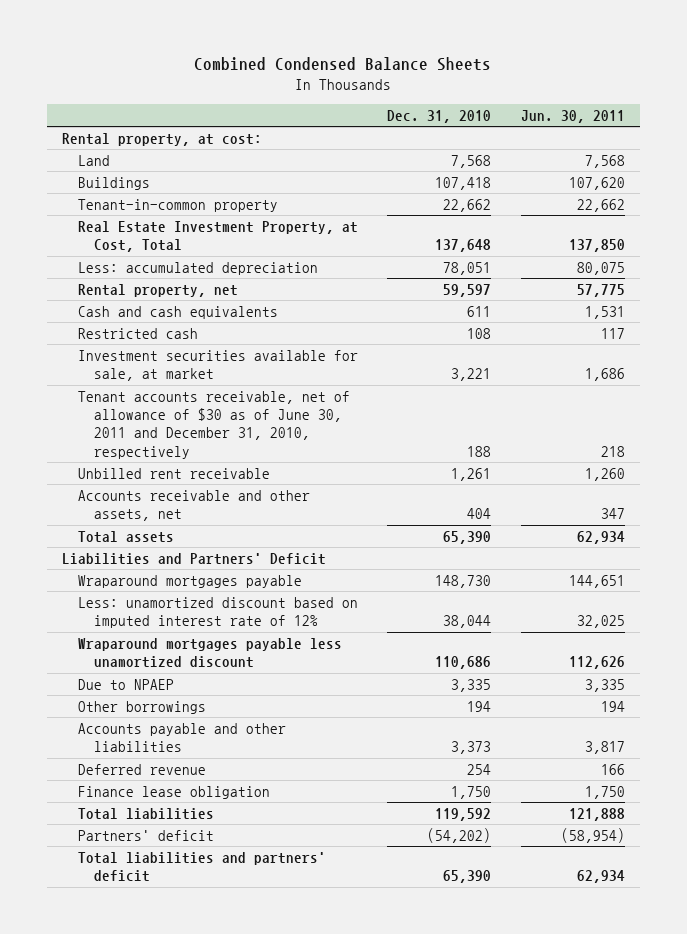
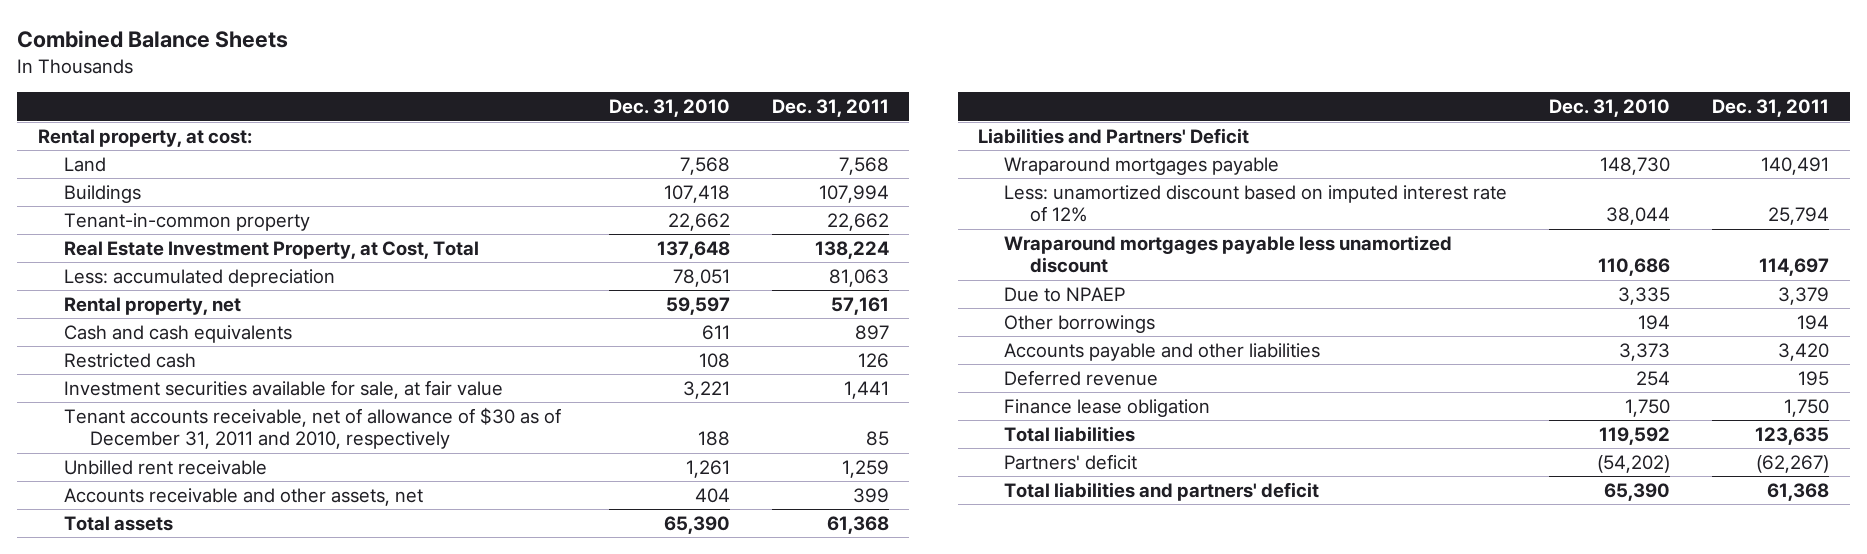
- Combined Condensed Balance Sheets
+ Combined Balance Sheets
- | Dec. 31, 2010 | Jun. 30, 2011
+ | Dec. 31, 2010 | Dec. 31, 2011
- Investment securities available for sale, at market | 3,221 | 1,686
- Tenant accounts receivable, net of allowance of $30 as of June 30, 2011 and December 31, 2010, respectively | 188 | 218
+ Investment securities available for sale, at fair value | 3,221 | 1,441
+ Tenant accounts receivable, net of allowance of $30 as of December 31, 2011 and 2010, respectively | 188 | 85

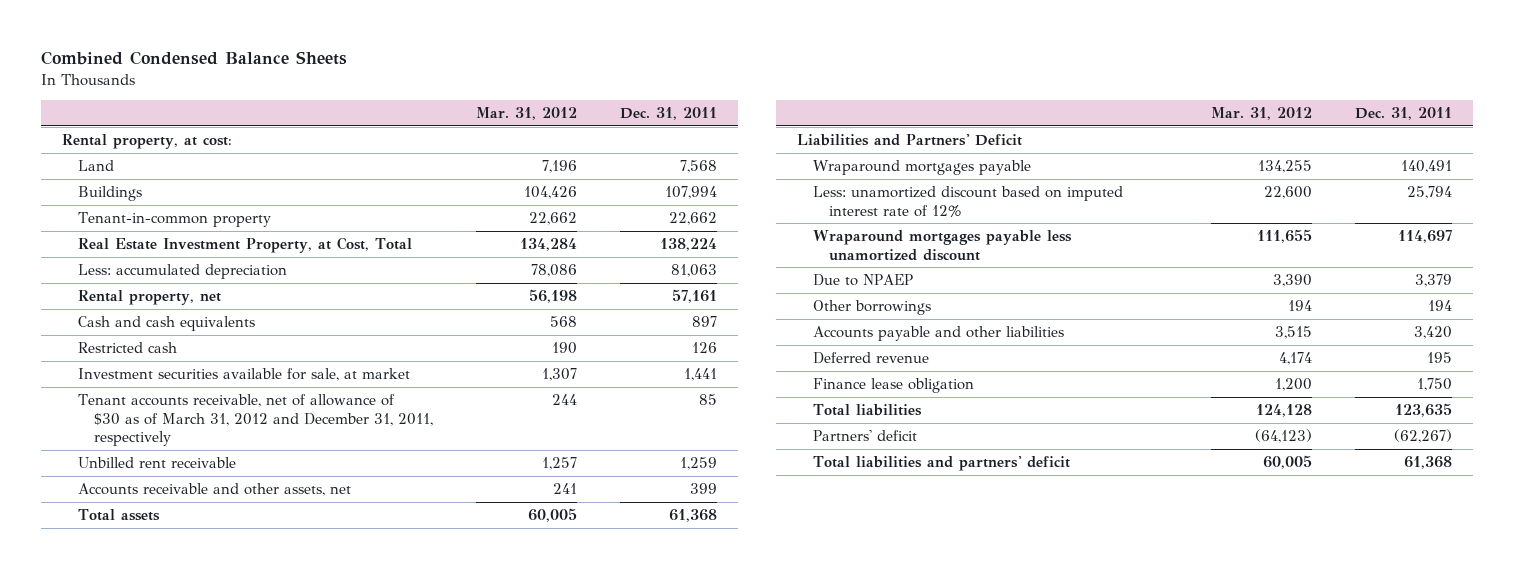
- Combined Balance Sheets
+ Combined Condensed Balance Sheets
- | Dec. 31, 2010 | Dec. 31, 2011
+ | Mar. 31, 2012 | Dec. 31, 2011
- Investment securities available for sale, at fair value | 3,221 | 1,441
- Tenant accounts receivable, net of allowance of $30 as of December 31, 2011 and 2010, respectively | 188 | 85
+ Investment securities available for sale, at market | 1,307 | 1,441
+ Tenant accounts receivable, net of allowance of $30 as of March 31, 2012 and December 31, 2011, respectively | 244 | 85

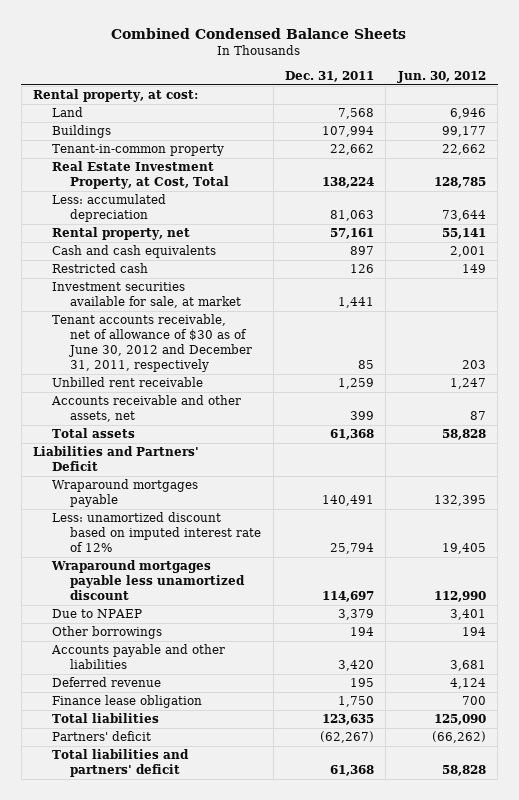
- | Mar. 31, 2012 | Dec. 31, 2011
+ | Dec. 31, 2011 | Jun. 30, 2012
- Tenant accounts receivable, net of allowance of $30 as of March 31, 2012 and December 31, 2011, respectively | 244 | 85
+ Tenant accounts receivable, net of allowance of $30 as of June 30, 2012 and December 31, 2011, respectively | 85 | 203

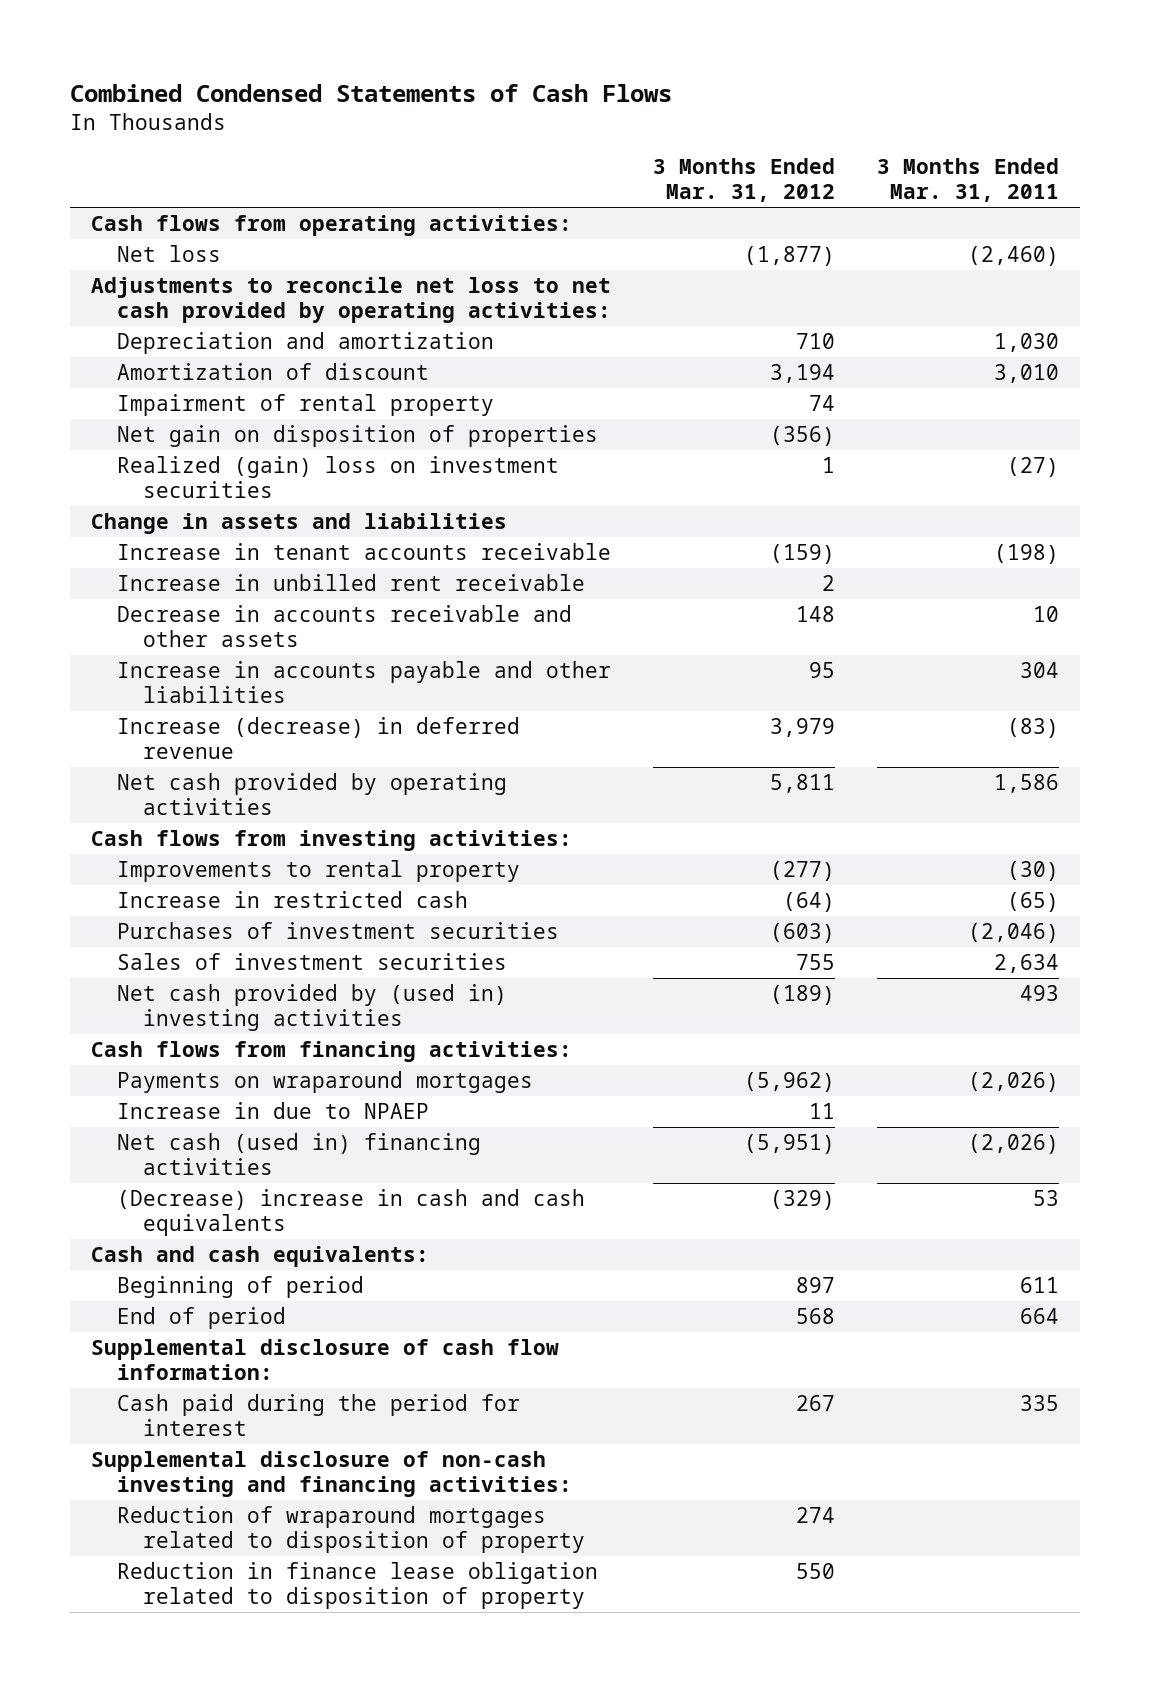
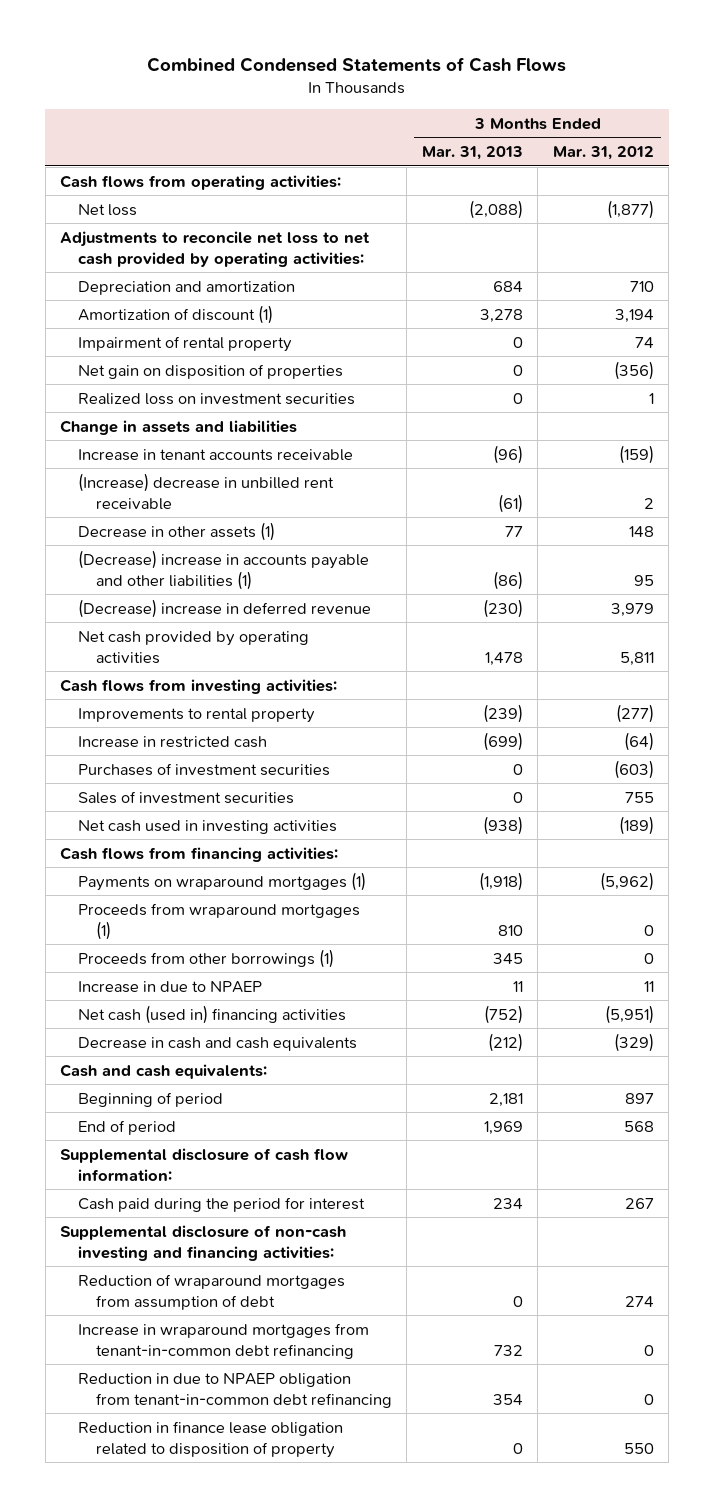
- | 3 Months Ended Mar. 31, 2012 | 3 Months Ended Mar. 31, 2011
+ | 3 Months Ended Mar. 31, 2013 | 3 Months Ended Mar. 31, 2012
- Amortization of discount | 3,194 | 3,010
+ Amortization of discount (1) | 3,278 | 3,194
- Realized (gain) loss on investment securities | 1 | (27)
+ Realized loss on investment securities | 0 | 1
- Increase in unbilled rent receivable | 2 |
- Decrease in accounts receivable and other assets | 148 | 10
- Increase in accounts payable and other liabilities | 95 | 304
- Increase (decrease) in deferred revenue | 3,979 | (83)
+ (Increase) decrease in unbilled rent receivable | (61) | 2
+ Decrease in other assets (1) | 77 | 148
+ (Decrease) increase in accounts payable and other liabilities (1) | (86) | 95
+ (Decrease) increase in deferred revenue | (230) | 3,979
- Net cash provided by (used in) investing activities | (189) | 493
+ Net cash used in investing activities | (938) | (189)
- Payments on wraparound mortgages | (5,962) | (2,026)
+ Payments on wraparound mortgages (1) | (1,918) | (5,962)
+ Proceeds from wraparound mortgages (1) | 810 | 0
+ Proceeds from other borrowings (1) | 345 | 0
- (Decrease) increase in cash and cash equivalents | (329) | 53
+ Decrease in cash and cash equivalents | (212) | (329)
- Reduction of wraparound mortgages related to disposition of property | 274 |
+ Reduction of wraparound mortgages from assumption of debt | 0 | 274
+ Increase in wraparound mortgages from tenant-in-common debt refinancing | 732 | 0
+ Reduction in due to NPAEP obligation from tenant-in-common debt refinancing | 354 | 0

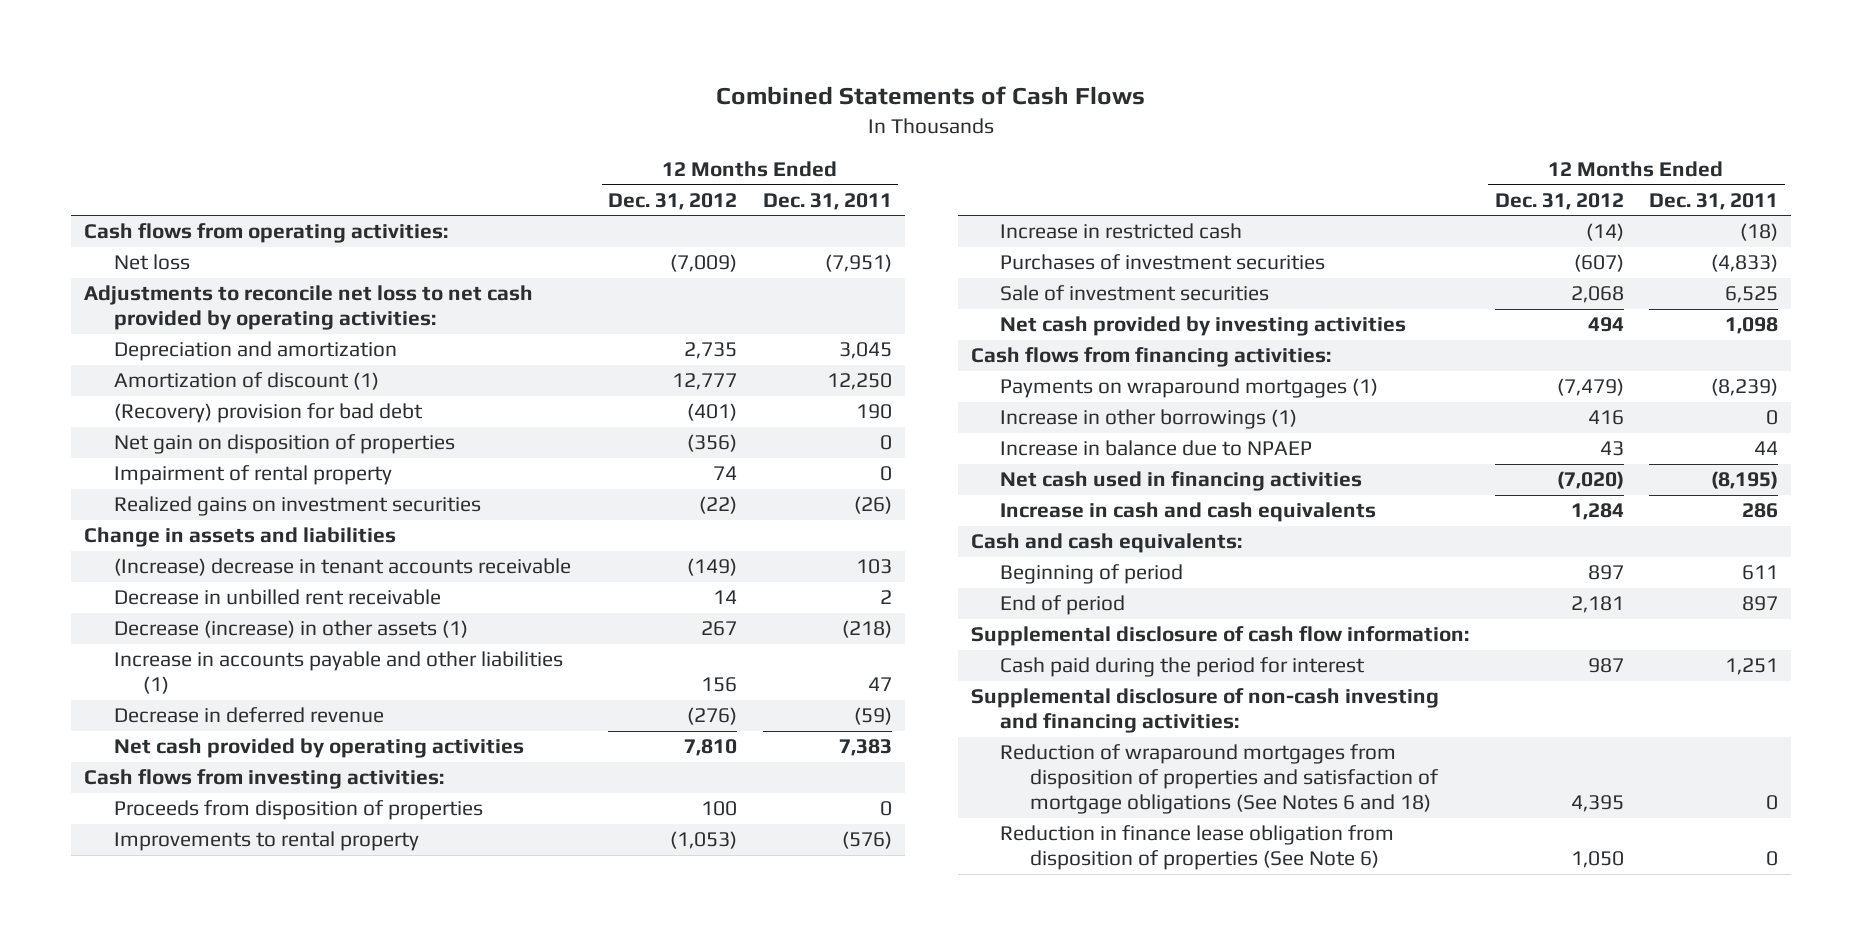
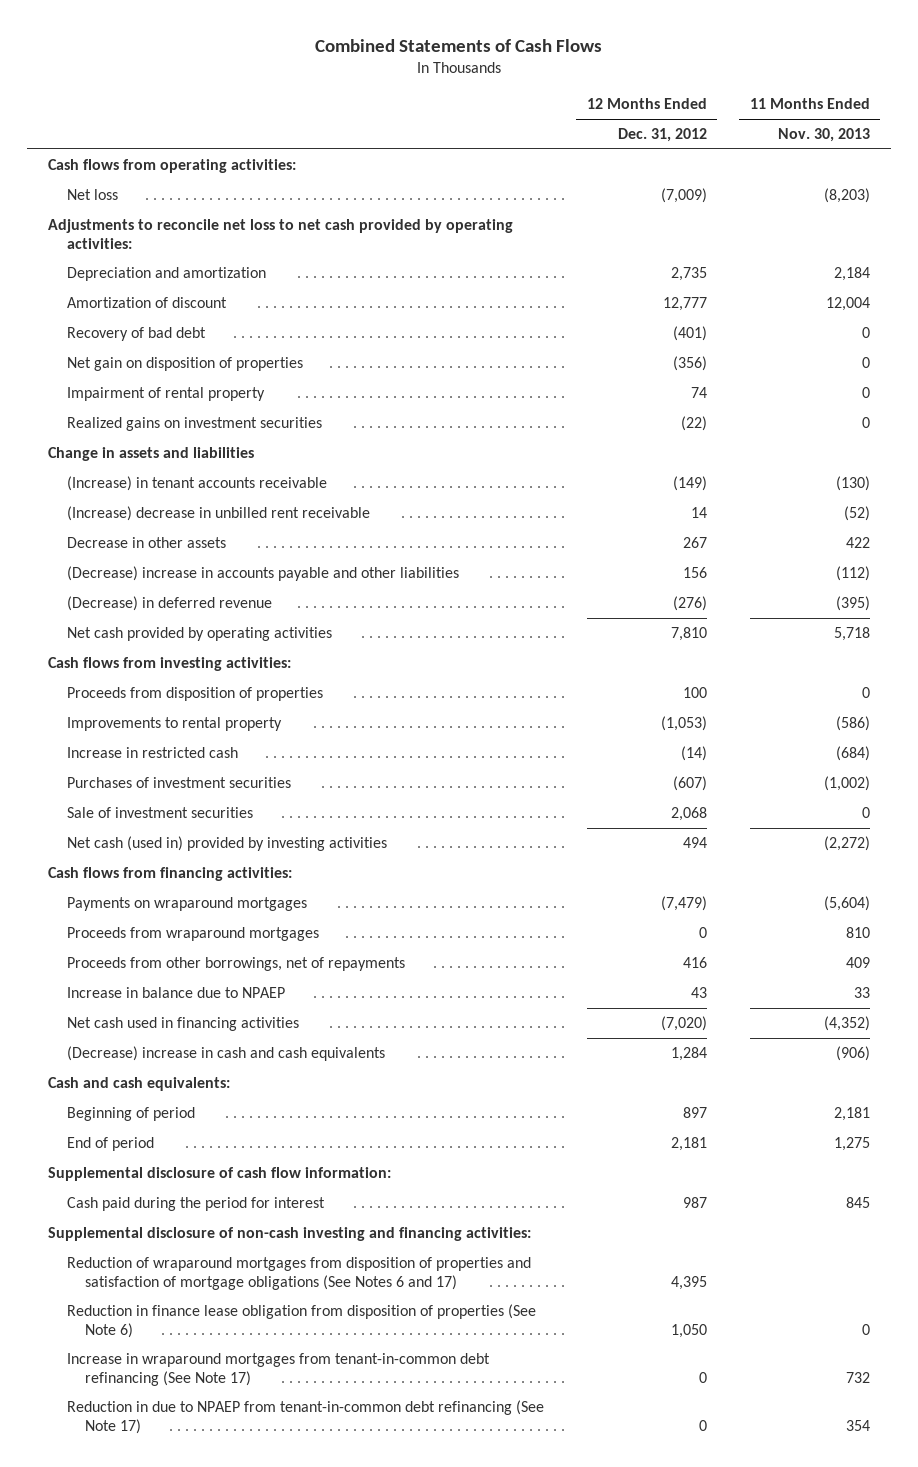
- | 12 Months Ended Dec. 31, 2012 | 12 Months Ended Dec. 31, 2011
+ | 12 Months Ended Dec. 31, 2012 | 11 Months Ended Nov. 30, 2013
- Amortization of discount (1) | 12,777 | 12,250
- (Recovery) provision for bad debt | (401) | 190
+ Amortization of discount | 12,777 | 12,004
+ Recovery of bad debt | (401) | 0
- (Increase) decrease in tenant accounts receivable | (149) | 103
- Decrease in unbilled rent receivable | 14 | 2
- Decrease (increase) in other assets (1) | 267 | (218)
- Increase in accounts payable and other liabilities (1) | 156 | 47
- Decrease in deferred revenue | (276) | (59)
+ (Increase) in tenant accounts receivable | (149) | (130)
+ (Increase) decrease in unbilled rent receivable | 14 | (52)
+ Decrease in other assets | 267 | 422
+ (Decrease) increase in accounts payable and other liabilities | 156 | (112)
+ (Decrease) in deferred revenue | (276) | (395)
- Net cash provided by investing activities | 494 | 1,098
+ Net cash (used in) provided by investing activities | 494 | (2,272)
- Payments on wraparound mortgages (1) | (7,479) | (8,239)
- Increase in other borrowings (1) | 416 | 0
+ Payments on wraparound mortgages | (7,479) | (5,604)
+ Proceeds from wraparound mortgages | 0 | 810
+ Proceeds from other borrowings, net of repayments | 416 | 409
- Increase in cash and cash equivalents | 1,284 | 286
+ (Decrease) increase in cash and cash equivalents | 1,284 | (906)
- Reduction of wraparound mortgages from disposition of properties and satisfaction of mortgage obligations (See Notes 6 and 18) | 4,395 | 0
+ Reduction of wraparound mortgages from disposition of properties and satisfaction of mortgage obligations (See Notes 6 and 17) | 4,395 |
+ Increase in wraparound mortgages from tenant-in-common debt refinancing (See Note 17) | 0 | 732
+ Reduction in due to NPAEP from tenant-in-common debt refinancing (See Note 17) | 0 | 354

